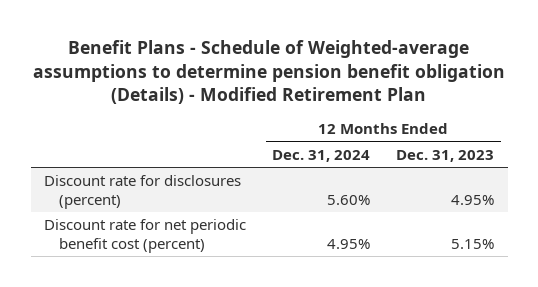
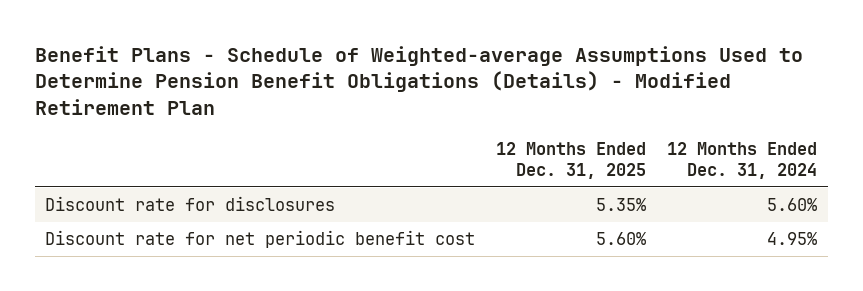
- Benefit Plans - Schedule of Weighted-average assumptions to determine pension benefit obligation (Details) - Modified Retirement Plan
+ Benefit Plans - Schedule of Weighted-average Assumptions Used to Determine Pension Benefit Obligations (Details) - Modified Retirement Plan
- | 12 Months Ended Dec. 31, 2024 | 12 Months Ended Dec. 31, 2023
+ | 12 Months Ended Dec. 31, 2025 | 12 Months Ended Dec. 31, 2024
- Discount rate for disclosures (percent) | 5.60% | 4.95%
- Discount rate for net periodic benefit cost (percent) | 4.95% | 5.15%
+ Discount rate for disclosures | 5.35% | 5.60%
+ Discount rate for net periodic benefit cost | 5.60% | 4.95%

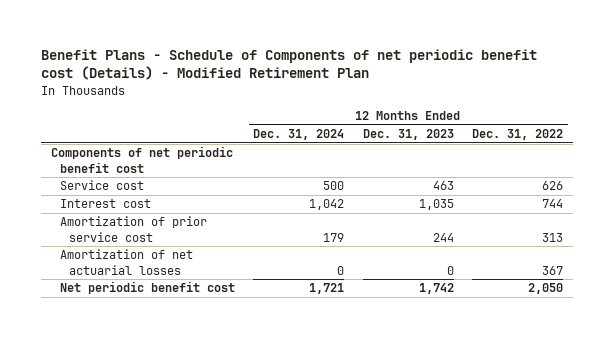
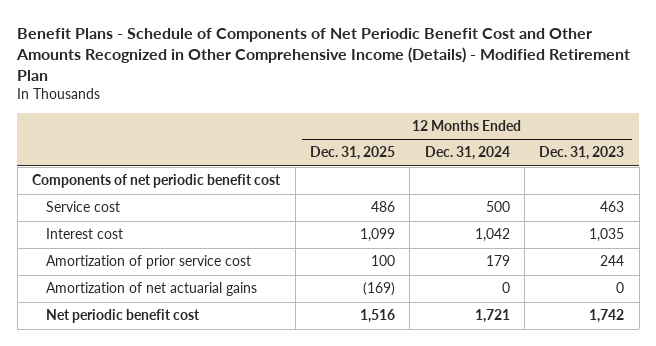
- Benefit Plans - Schedule of Components of net periodic benefit cost (Details) - Modified Retirement Plan
+ Benefit Plans - Schedule of Components of Net Periodic Benefit Cost and Other Amounts Recognized in Other Comprehensive Income (Details) - Modified Retirement Plan
- | 12 Months Ended Dec. 31, 2024 | 12 Months Ended Dec. 31, 2023 | 12 Months Ended Dec. 31, 2022
+ | 12 Months Ended Dec. 31, 2025 | 12 Months Ended Dec. 31, 2024 | 12 Months Ended Dec. 31, 2023
- Amortization of net actuarial losses | 0 | 0 | 367
+ Amortization of net actuarial gains | (169) | 0 | 0

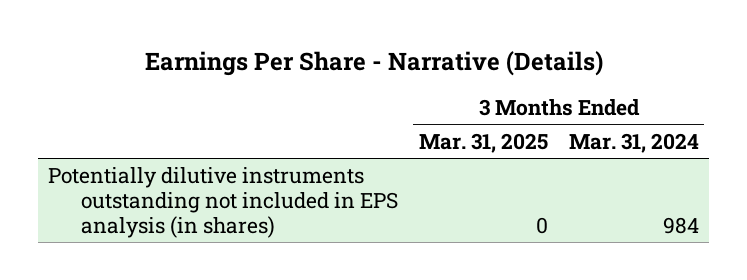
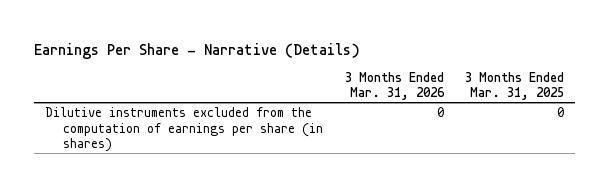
- | 3 Months Ended Mar. 31, 2025 | 3 Months Ended Mar. 31, 2024
+ | 3 Months Ended Mar. 31, 2026 | 3 Months Ended Mar. 31, 2025
- Potentially dilutive instruments outstanding not included in EPS analysis (in shares) | 0 | 984
+ Dilutive instruments excluded from the computation of earnings per share (in shares) | 0 | 0

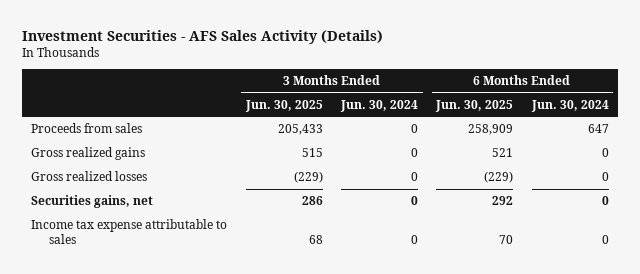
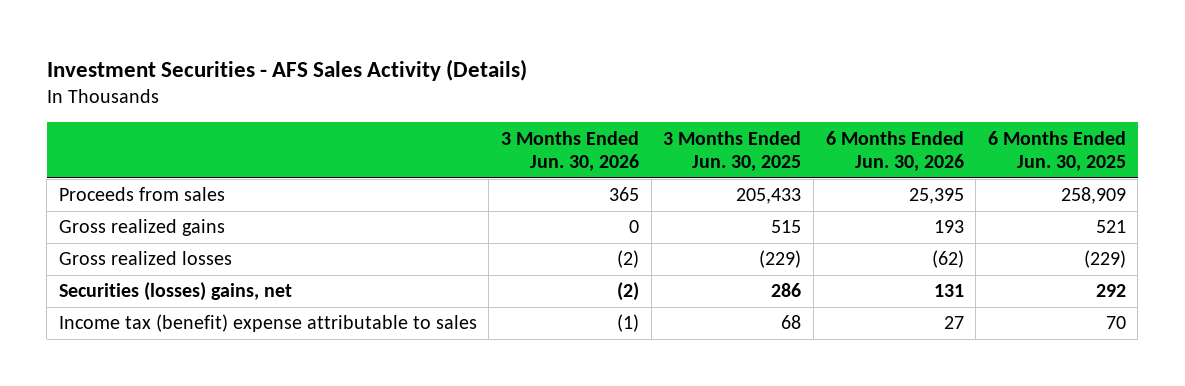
- | 3 Months Ended Jun. 30, 2025 | 3 Months Ended Jun. 30, 2024 | 6 Months Ended Jun. 30, 2025 | 6 Months Ended Jun. 30, 2024
+ | 3 Months Ended Jun. 30, 2026 | 3 Months Ended Jun. 30, 2025 | 6 Months Ended Jun. 30, 2026 | 6 Months Ended Jun. 30, 2025
- Securities gains, net | 286 | 0 | 292 | 0
- Income tax expense attributable to sales | 68 | 0 | 70 | 0
+ Securities (losses) gains, net | (2) | 286 | 131 | 292
+ Income tax (benefit) expense attributable to sales | (1) | 68 | 27 | 70

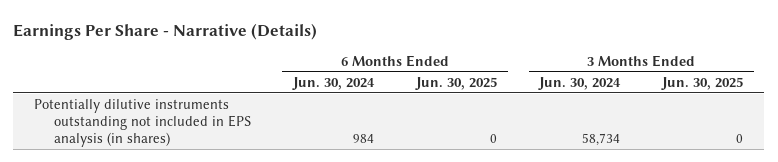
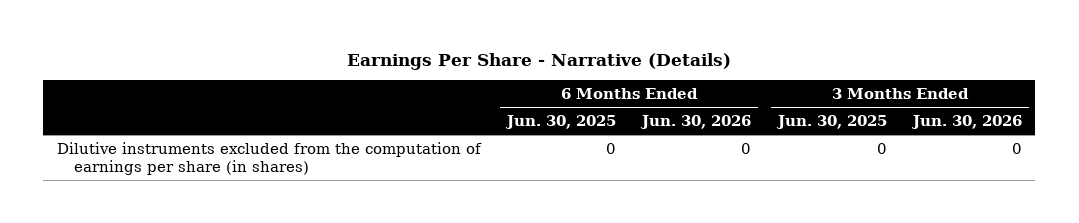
- | 6 Months Ended Jun. 30, 2024 | 6 Months Ended Jun. 30, 2025 | 3 Months Ended Jun. 30, 2024 | 3 Months Ended Jun. 30, 2025
+ | 6 Months Ended Jun. 30, 2025 | 6 Months Ended Jun. 30, 2026 | 3 Months Ended Jun. 30, 2025 | 3 Months Ended Jun. 30, 2026
- Potentially dilutive instruments outstanding not included in EPS analysis (in shares) | 984 | 0 | 58,734 | 0
+ Dilutive instruments excluded from the computation of earnings per share (in shares) | 0 | 0 | 0 | 0

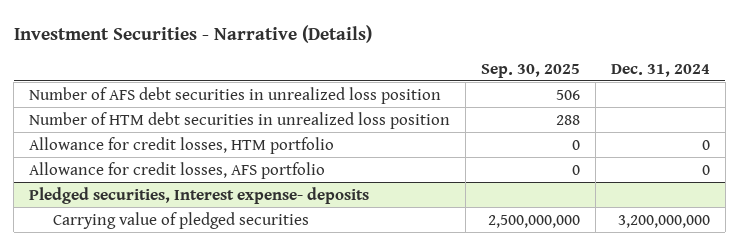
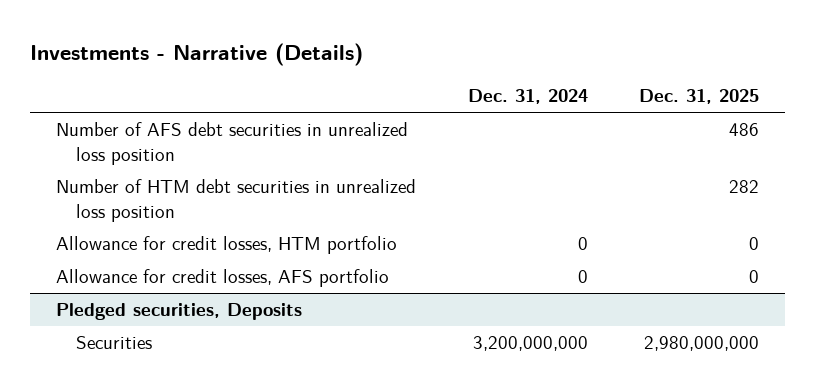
- Investment Securities - Narrative (Details)
+ Investments - Narrative (Details)
- | Sep. 30, 2025 | Dec. 31, 2024
+ | Dec. 31, 2024 | Dec. 31, 2025
- Pledged securities, Interest expense- deposits
- Carrying value of pledged securities | 2,500,000,000 | 3,200,000,000
+ Pledged securities, Deposits
+ Securities | 3,200,000,000 | 2,980,000,000

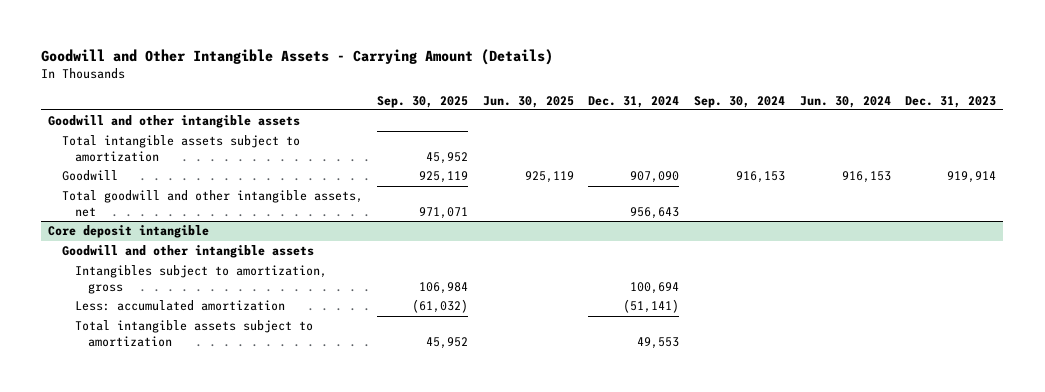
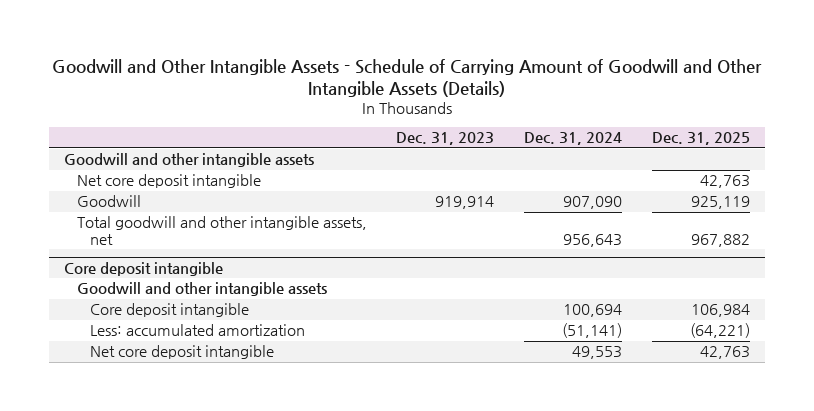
- Goodwill and Other Intangible Assets - Carrying Amount (Details)
+ Goodwill and Other Intangible Assets - Schedule of Carrying Amount of Goodwill and Other Intangible Assets (Details)
- | Sep. 30, 2025 | Jun. 30, 2025 | Dec. 31, 2024 | Sep. 30, 2024 | Jun. 30, 2024 | Dec. 31, 2023
+ | Dec. 31, 2023 | Dec. 31, 2024 | Dec. 31, 2025
- Total intangible assets subject to amortization | 45,952 | | | | |
+ Net core deposit intangible | | | 42,763
@ Core deposit intangible
- Intangibles subject to amortization, gross | 106,984 | | 100,694 | | |
+ Core deposit intangible | | 100,694 | 106,984
- Total intangible assets subject to amortization | 45,952 | | 49,553 | | |
+ Net core deposit intangible | | 49,553 | 42,763

